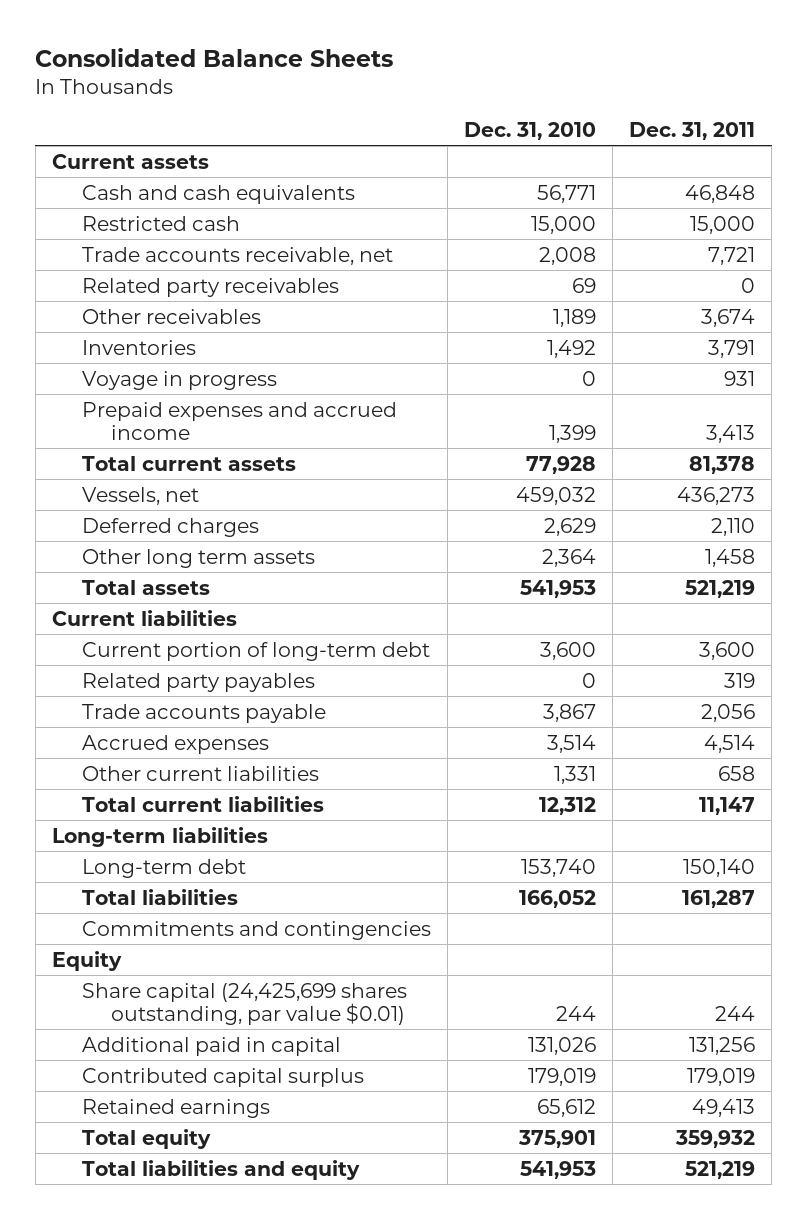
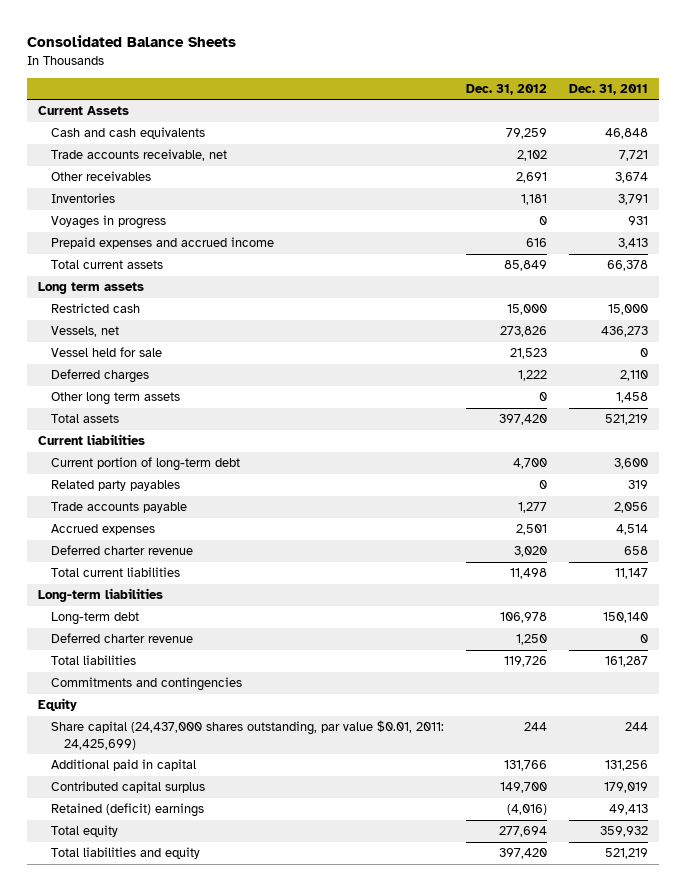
- | Dec. 31, 2010 | Dec. 31, 2011
+ | Dec. 31, 2012 | Dec. 31, 2011
- Current assets
+ Current Assets
- Related party receivables | 69 | 0
- Voyage in progress | 0 | 931
+ Voyages in progress | 0 | 931
- Total current assets | 77,928 | 81,378
+ Total current assets | 85,849 | 66,378
+ Long term assets
moved down: Restricted cash | 15,000 | 15,000
+ Vessel held for sale | 21,523 | 0
- Other current liabilities | 1,331 | 658
+ Deferred charter revenue | 3,020 | 658
+ Deferred charter revenue | 1,250 | 0
- Share capital (24,425,699 shares outstanding, par value $0.01) | 244 | 244
+ Share capital (24,437,000 shares outstanding, par value $0.01, 2011: 24,425,699) | 244 | 244
- Retained earnings | 65,612 | 49,413
+ Retained (deficit) earnings | (4,016) | 49,413

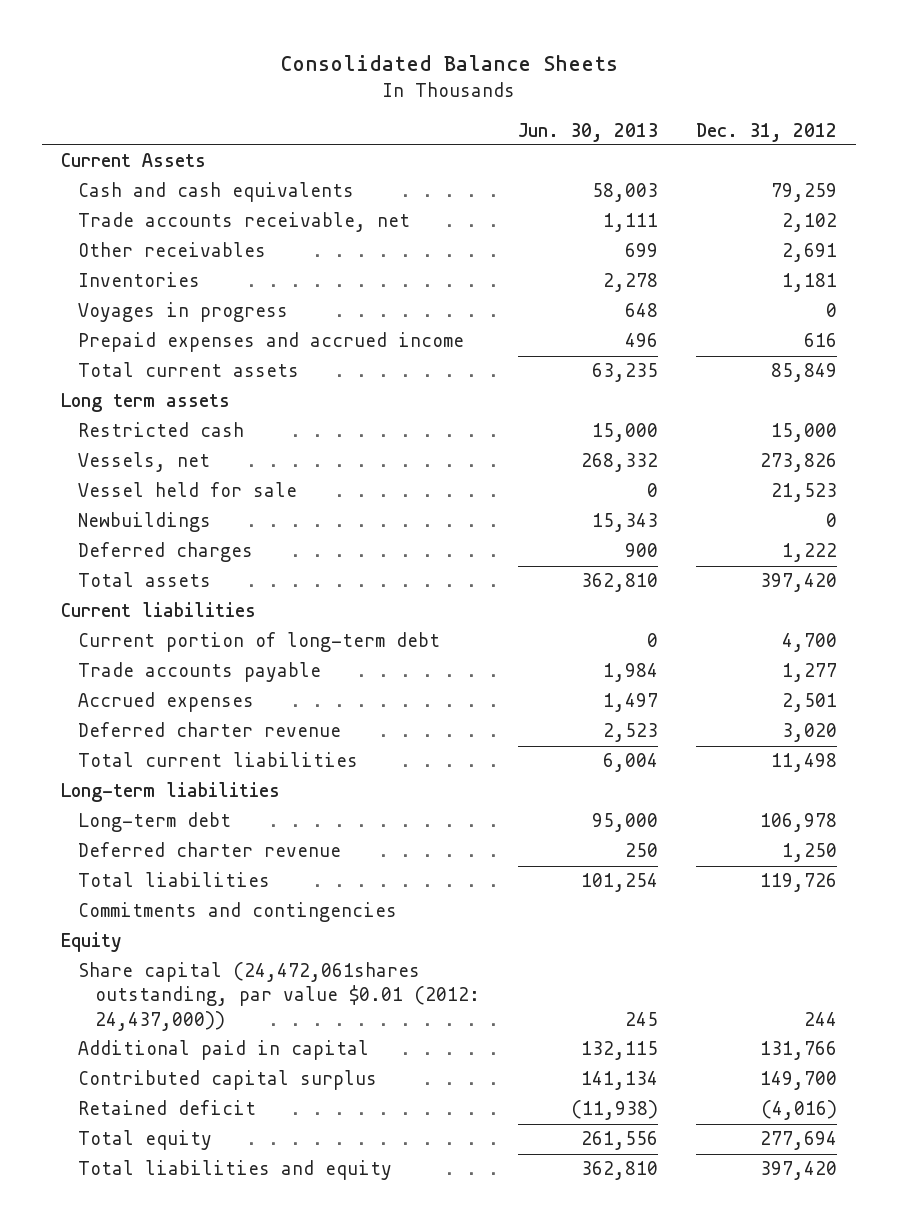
- | Dec. 31, 2012 | Dec. 31, 2011
+ | Jun. 30, 2013 | Dec. 31, 2012
+ Newbuildings | 15,343 | 0
- Other long term assets | 0 | 1,458
- Related party payables | 0 | 319
- Share capital (24,437,000 shares outstanding, par value $0.01, 2011: 24,425,699) | 244 | 244
+ Share capital (24,472,061shares outstanding, par value $0.01 (2012: 24,437,000)) | 245 | 244
- Retained (deficit) earnings | (4,016) | 49,413
+ Retained deficit | (11,938) | (4,016)

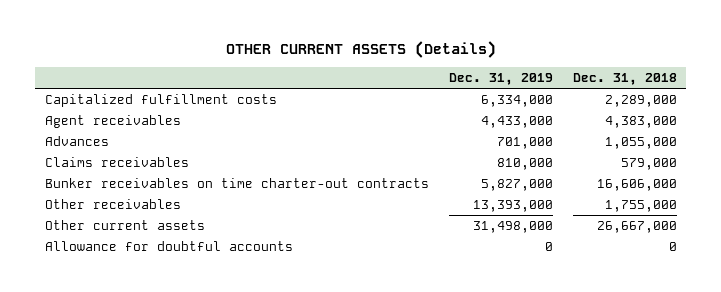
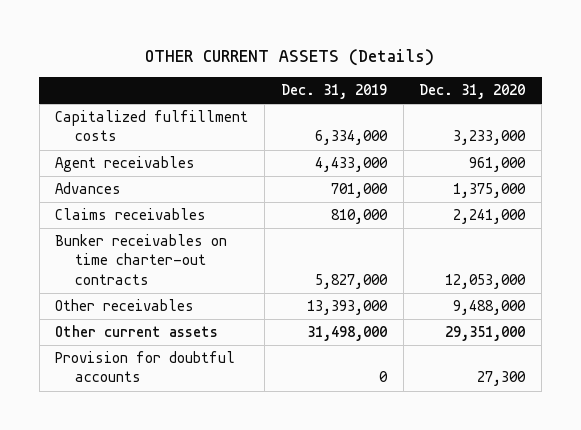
- | Dec. 31, 2019 | Dec. 31, 2018
+ | Dec. 31, 2019 | Dec. 31, 2020
- Allowance for doubtful accounts | 0 | 0
+ Provision for doubtful accounts | 0 | 27,300

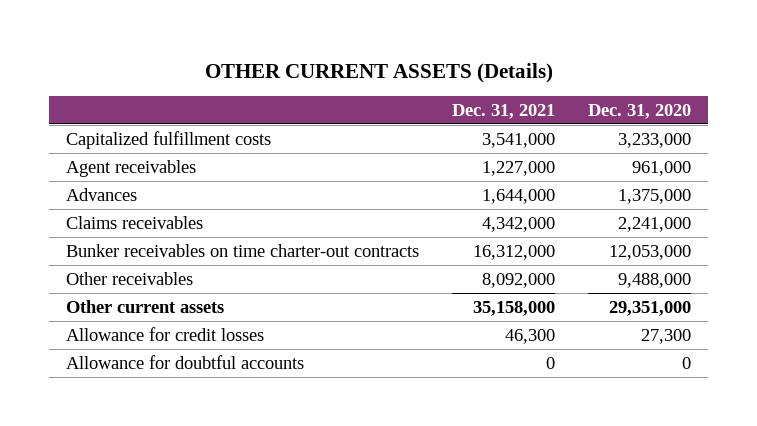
- | Dec. 31, 2019 | Dec. 31, 2020
+ | Dec. 31, 2021 | Dec. 31, 2020
- Provision for doubtful accounts | 0 | 27,300
+ Allowance for credit losses | 46,300 | 27,300
+ Allowance for doubtful accounts | 0 | 0

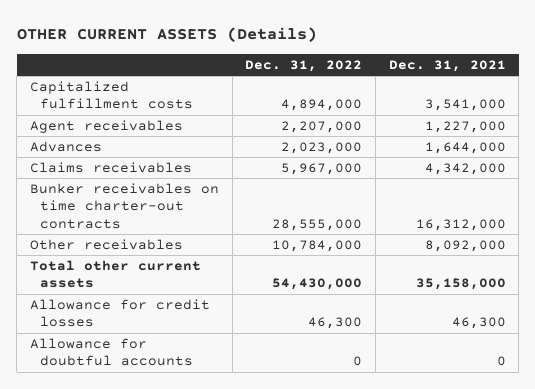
- | Dec. 31, 2021 | Dec. 31, 2020
+ | Dec. 31, 2022 | Dec. 31, 2021
- Other current assets | 35,158,000 | 29,351,000
+ Total other current assets | 54,430,000 | 35,158,000

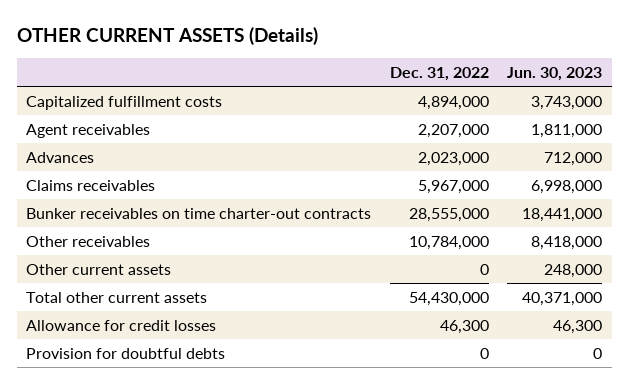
- | Dec. 31, 2022 | Dec. 31, 2021
+ | Dec. 31, 2022 | Jun. 30, 2023
+ Other current assets | 0 | 248,000
- Allowance for doubtful accounts | 0 | 0
+ Provision for doubtful debts | 0 | 0

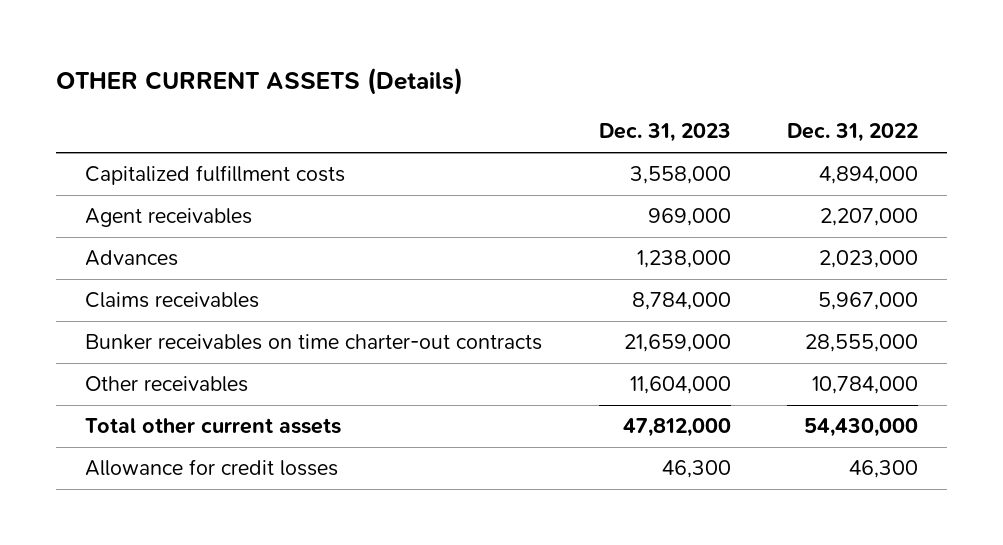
- | Dec. 31, 2022 | Jun. 30, 2023
+ | Dec. 31, 2023 | Dec. 31, 2022
- Other current assets | 0 | 248,000
- Provision for doubtful debts | 0 | 0

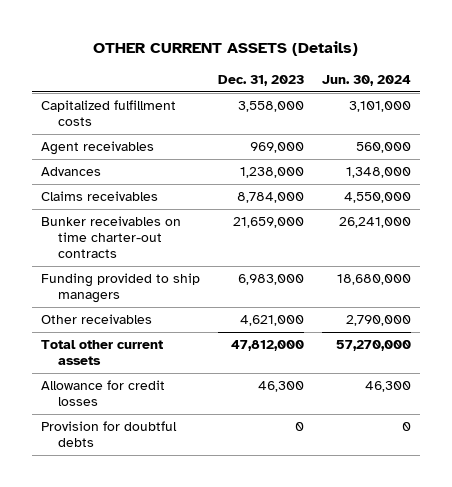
- | Dec. 31, 2023 | Dec. 31, 2022
+ | Dec. 31, 2023 | Jun. 30, 2024
- Other receivables | 11,604,000 | 10,784,000
+ Funding provided to ship managers | 6,983,000 | 18,680,000
+ Other receivables | 4,621,000 | 2,790,000
+ Provision for doubtful debts | 0 | 0

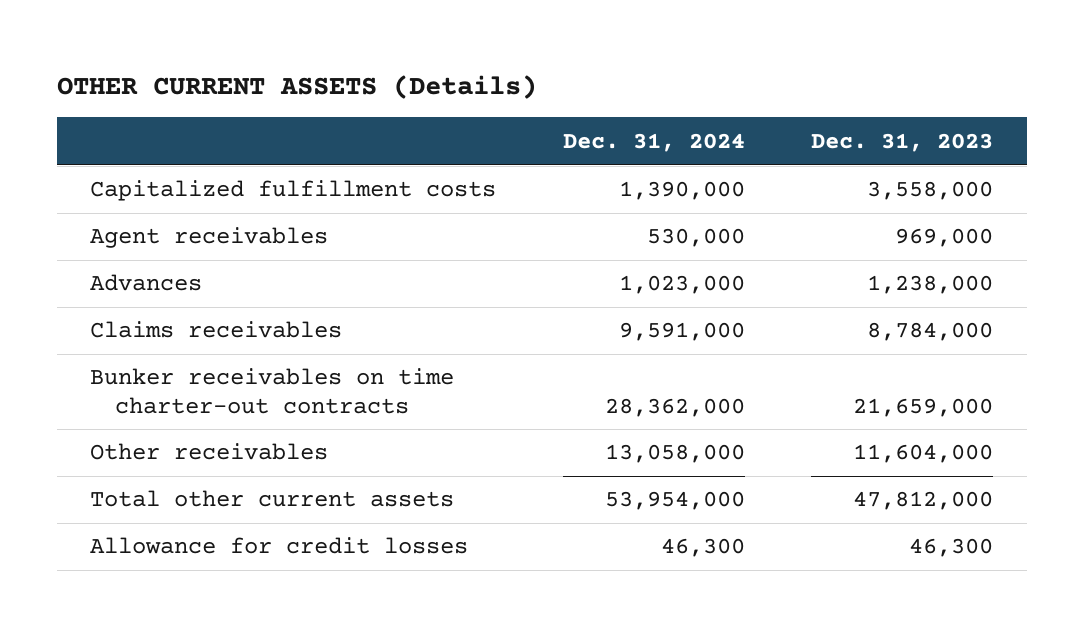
- | Dec. 31, 2023 | Jun. 30, 2024
+ | Dec. 31, 2024 | Dec. 31, 2023
- Funding provided to ship managers | 6,983,000 | 18,680,000
- Other receivables | 4,621,000 | 2,790,000
+ Other receivables | 13,058,000 | 11,604,000
- Provision for doubtful debts | 0 | 0

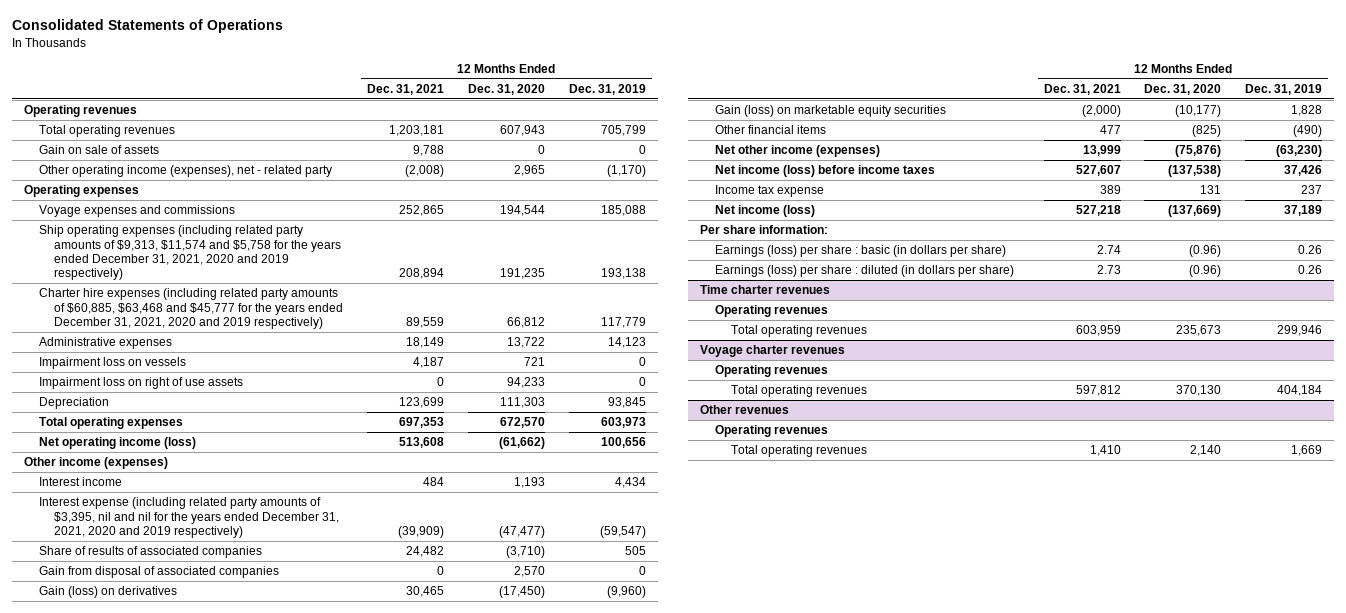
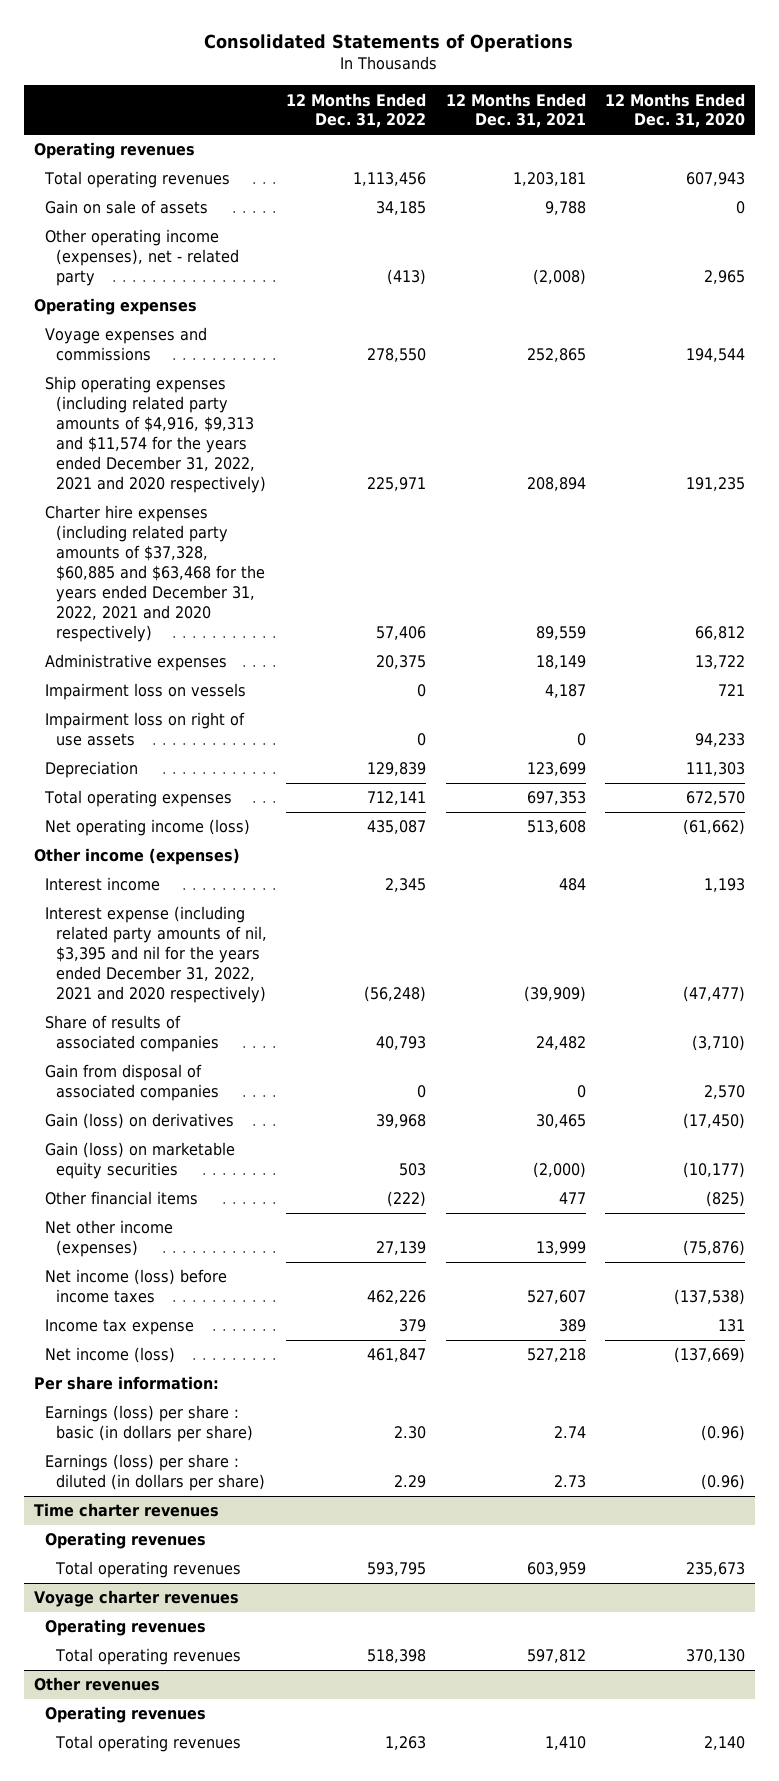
- | 12 Months Ended Dec. 31, 2021 | 12 Months Ended Dec. 31, 2020 | 12 Months Ended Dec. 31, 2019
+ | 12 Months Ended Dec. 31, 2022 | 12 Months Ended Dec. 31, 2021 | 12 Months Ended Dec. 31, 2020
- Ship operating expenses (including related party amounts of $9,313, $11,574 and $5,758 for the years ended December 31, 2021, 2020 and 2019 respectively) | 208,894 | 191,235 | 193,138
- Charter hire expenses (including related party amounts of $60,885, $63,468 and $45,777 for the years ended December 31, 2021, 2020 and 2019 respectively) | 89,559 | 66,812 | 117,779
+ Ship operating expenses (including related party amounts of $4,916, $9,313 and $11,574 for the years ended December 31, 2022, 2021 and 2020 respectively) | 225,971 | 208,894 | 191,235
+ Charter hire expenses (including related party amounts of $37,328, $60,885 and $63,468 for the years ended December 31, 2022, 2021 and 2020 respectively) | 57,406 | 89,559 | 66,812
- Interest expense (including related party amounts of $3,395, nil and nil for the years ended December 31, 2021, 2020 and 2019 respectively) | (39,909) | (47,477) | (59,547)
+ Interest expense (including related party amounts of nil, $3,395 and nil for the years ended December 31, 2022, 2021 and 2020 respectively) | (56,248) | (39,909) | (47,477)

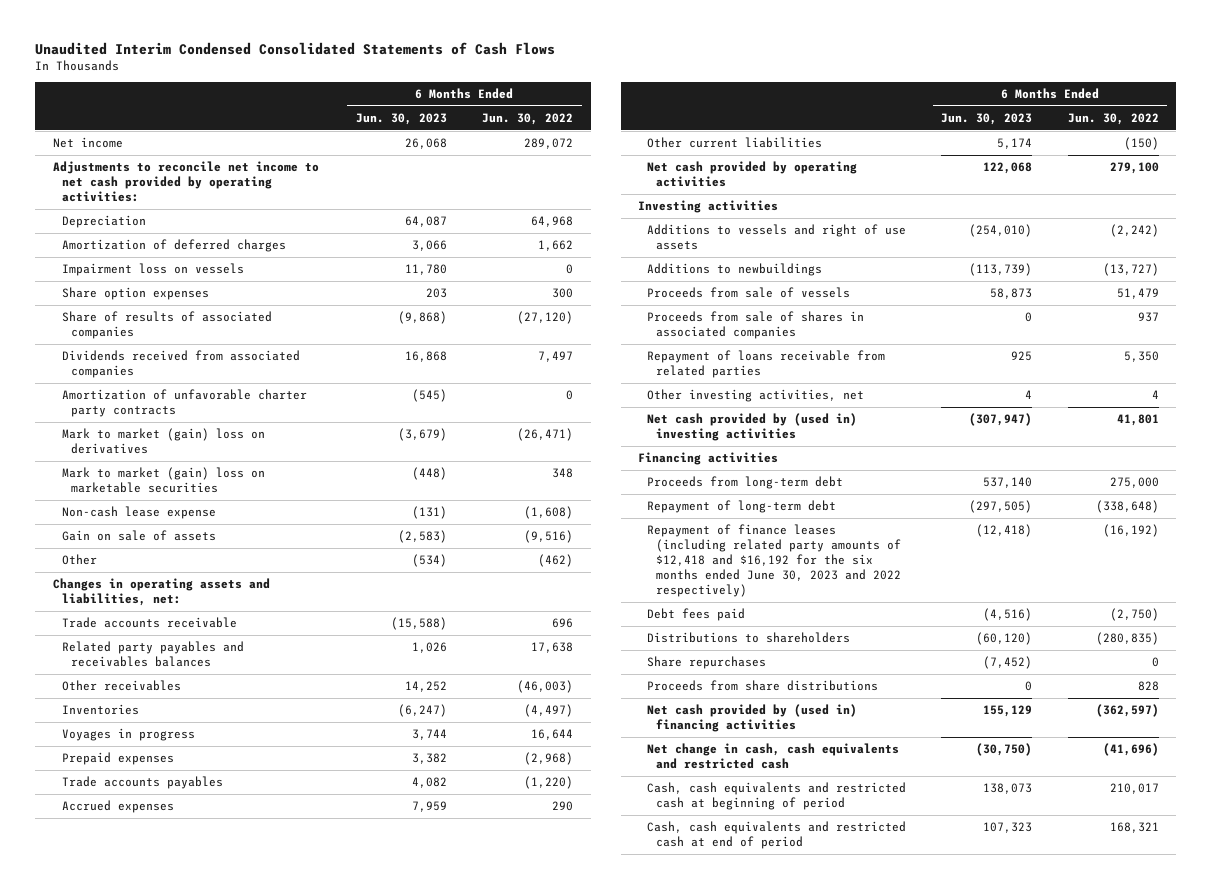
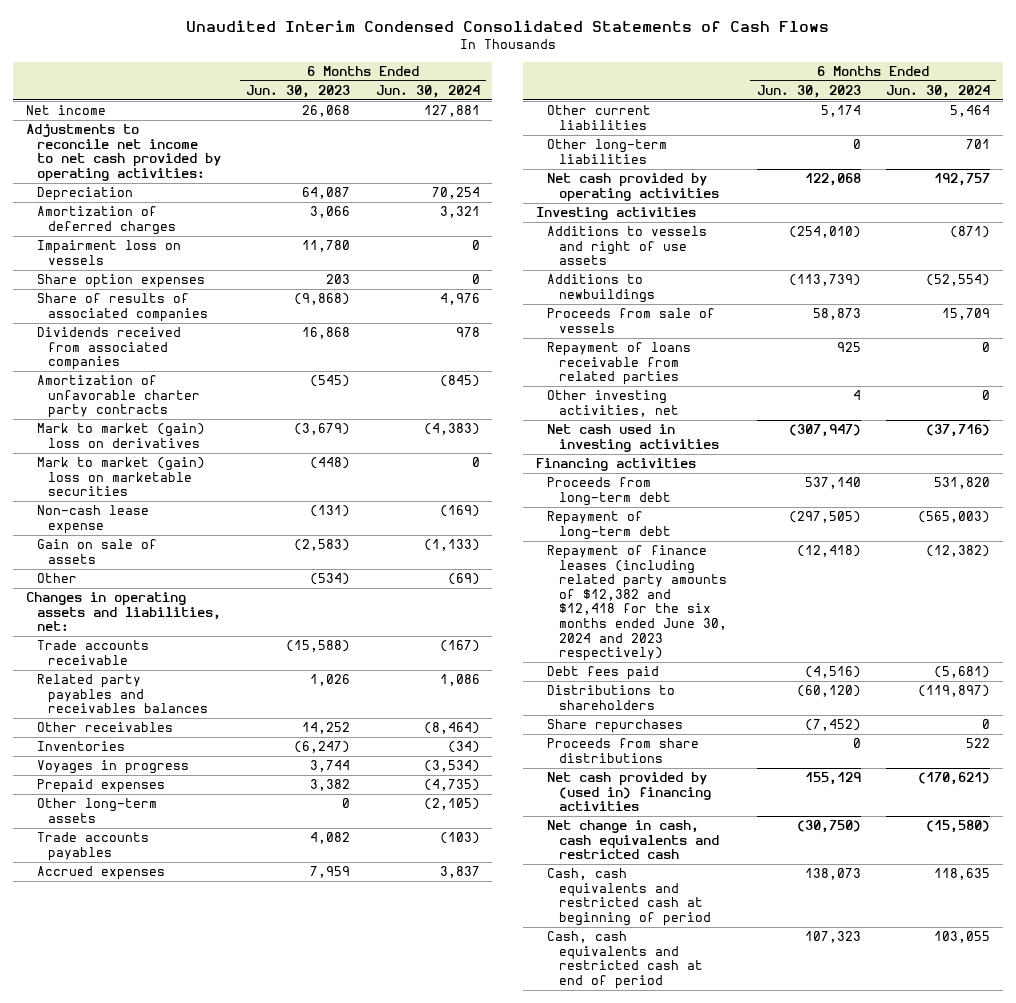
- | 6 Months Ended Jun. 30, 2023 | 6 Months Ended Jun. 30, 2022
+ | 6 Months Ended Jun. 30, 2023 | 6 Months Ended Jun. 30, 2024
+ Other long-term assets | 0 | (2,105)
+ Other long-term liabilities | 0 | 701
- Proceeds from sale of shares in associated companies | 0 | 937
- Net cash provided by (used in) investing activities | (307,947) | 41,801
+ Net cash used in investing activities | (307,947) | (37,716)
- Repayment of finance leases (including related party amounts of $12,418 and $16,192 for the six months ended June 30, 2023 and 2022 respectively) | (12,418) | (16,192)
+ Repayment of finance leases (including related party amounts of $12,382 and $12,418 for the six months ended June 30, 2024 and 2023 respectively) | (12,418) | (12,382)

